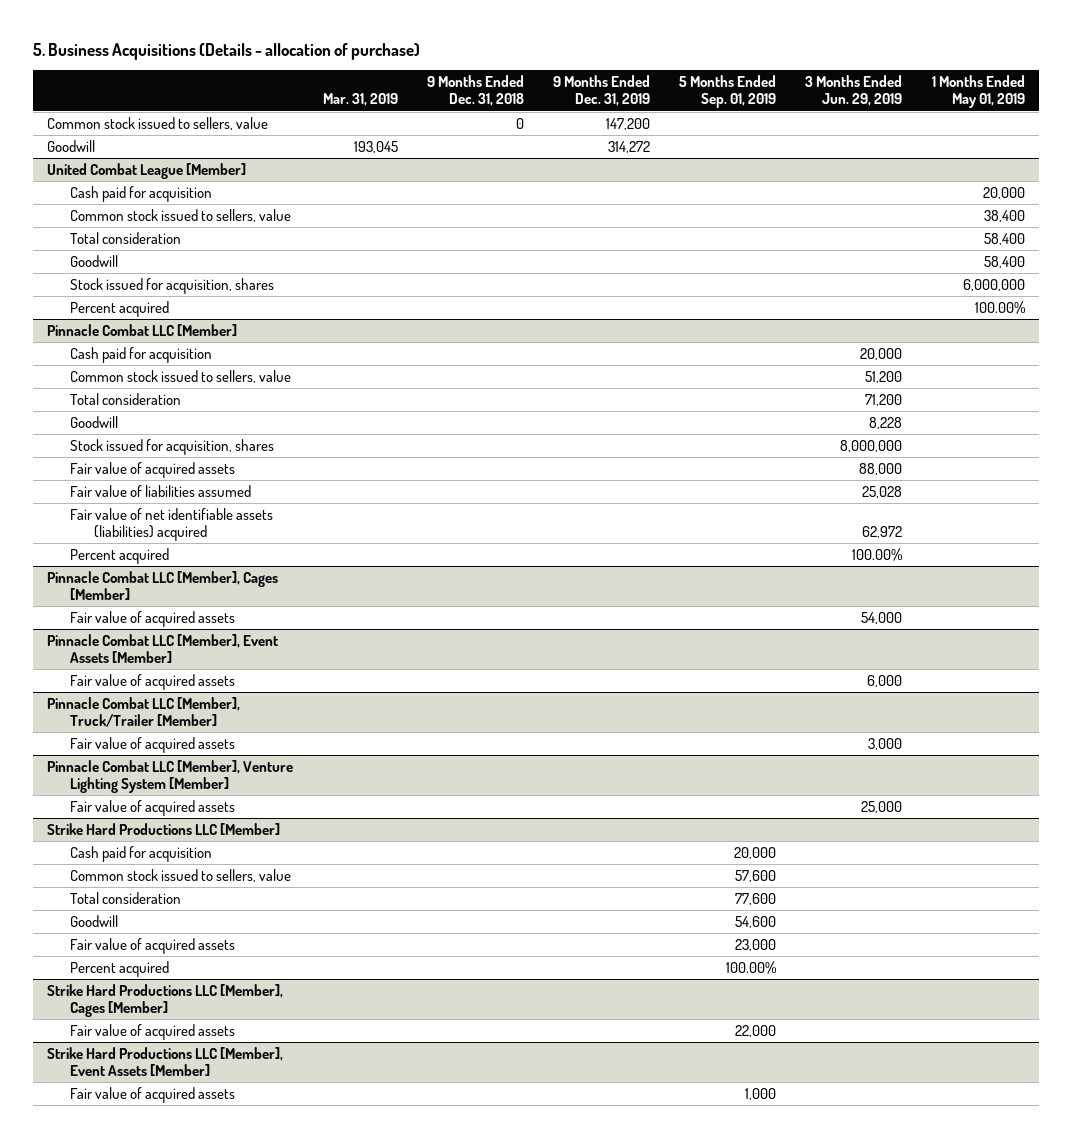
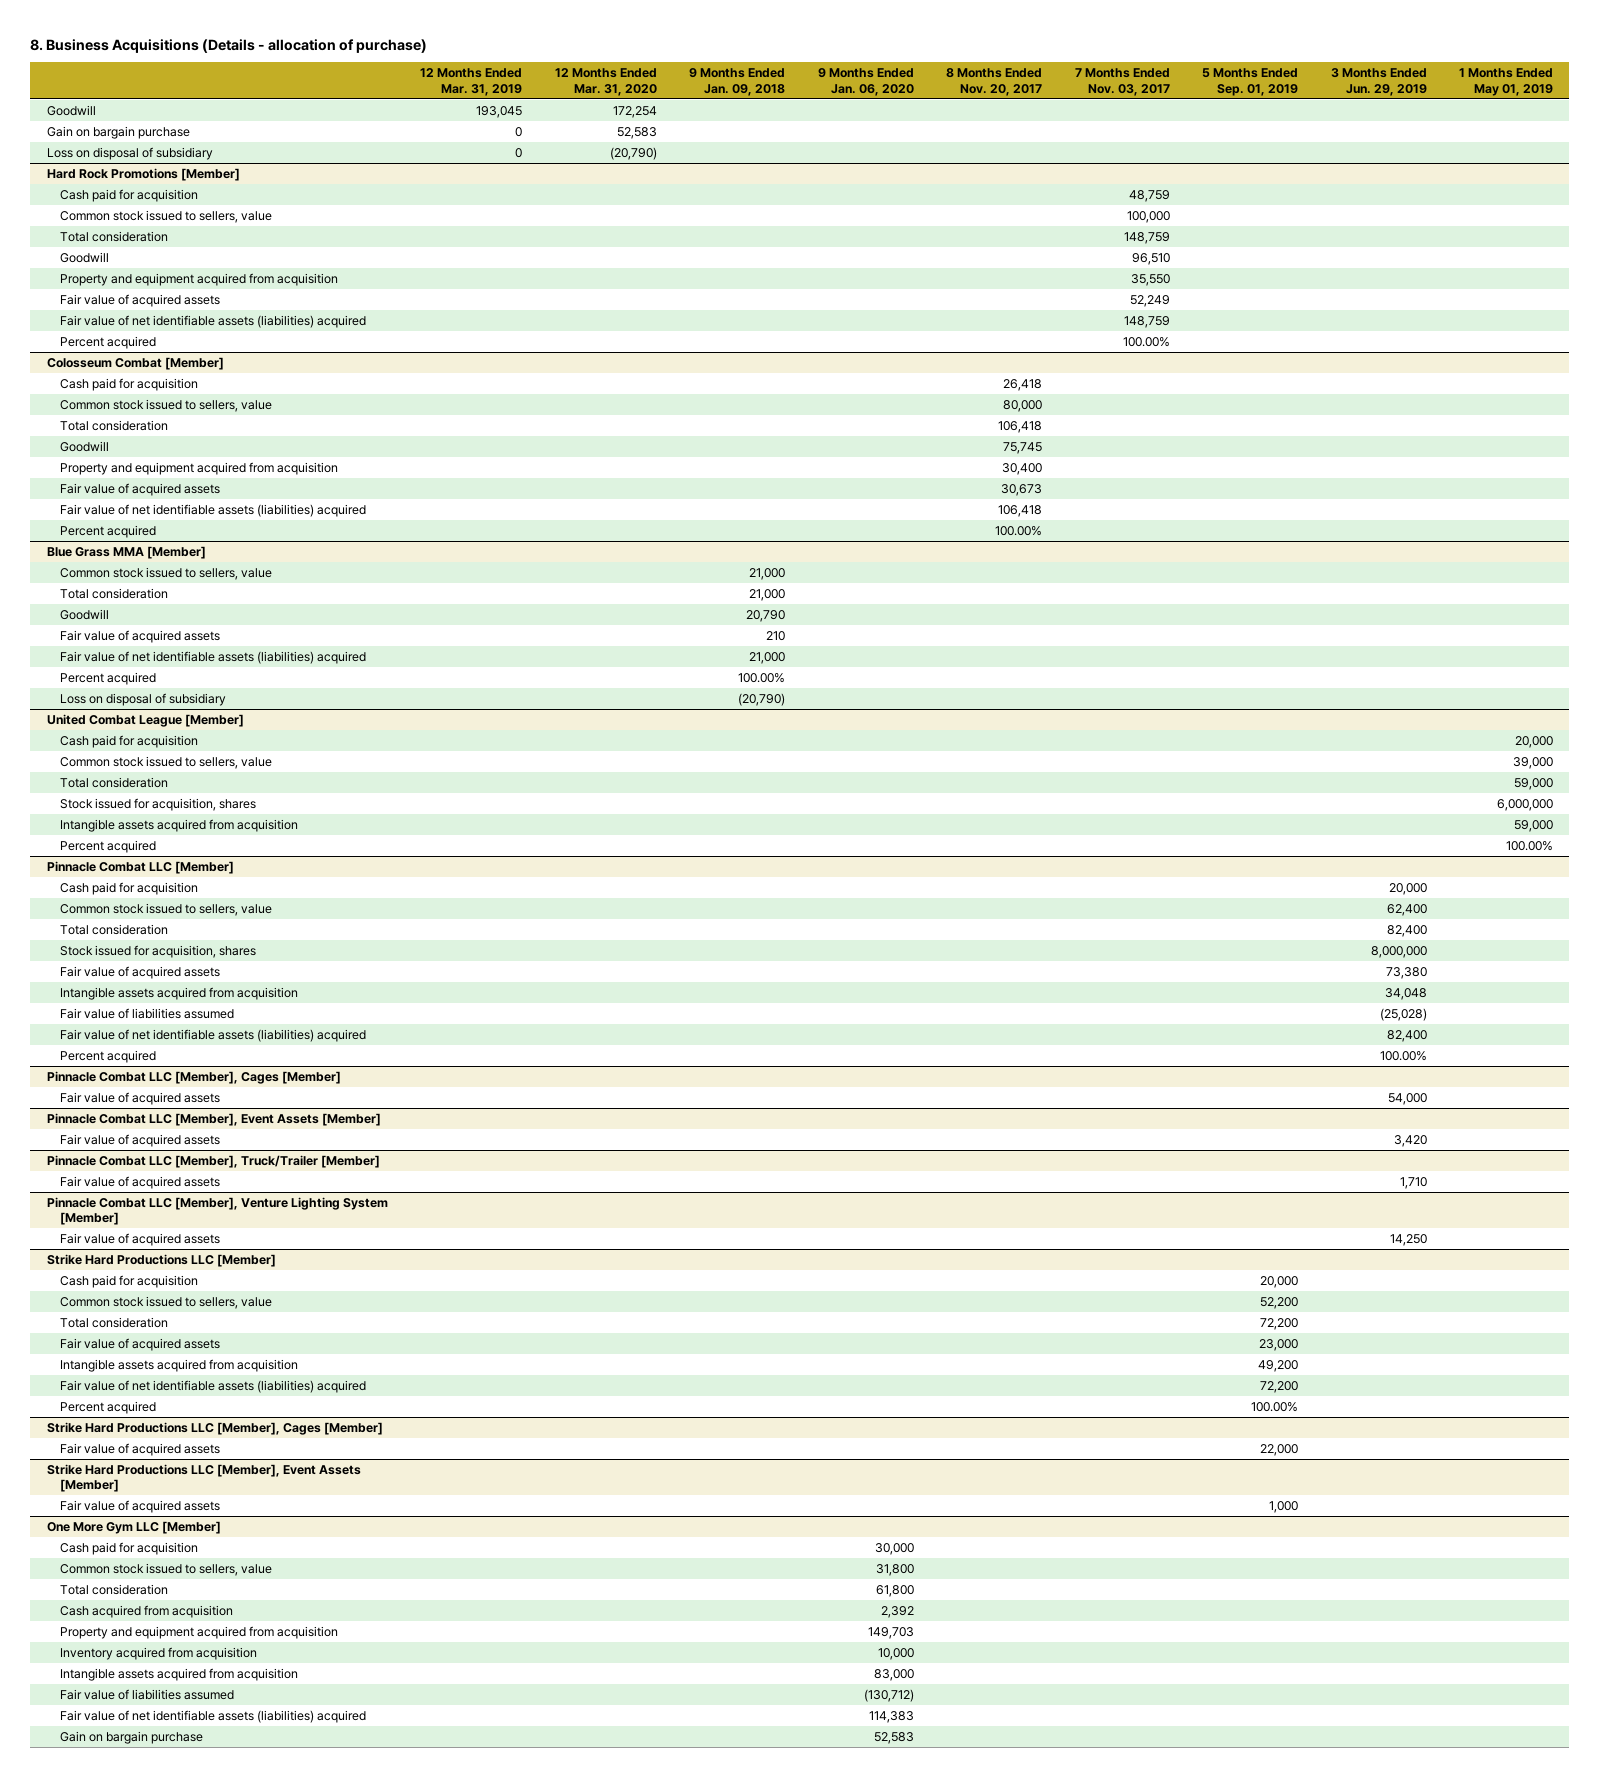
- 5. Business Acquisitions (Details - allocation of purchase)
+ 8. Business Acquisitions (Details - allocation of purchase)
- | Mar. 31, 2019 | 9 Months Ended Dec. 31, 2018 | 9 Months Ended Dec. 31, 2019 | 5 Months Ended Sep. 01, 2019 | 3 Months Ended Jun. 29, 2019 | 1 Months Ended May 01, 2019
+ | 12 Months Ended Mar. 31, 2019 | 12 Months Ended Mar. 31, 2020 | 9 Months Ended Jan. 09, 2018 | 9 Months Ended Jan. 06, 2020 | 8 Months Ended Nov. 20, 2017 | 7 Months Ended Nov. 03, 2017 | 5 Months Ended Sep. 01, 2019 | 3 Months Ended Jun. 29, 2019 | 1 Months Ended May 01, 2019
- Common stock issued to sellers, value | | 0 | 147,200 | | |
+ Gain on bargain purchase | 0 | 52,583 | | | | | | |
+ Loss on disposal of subsidiary | 0 | (20,790) | | | | | | |
+ Hard Rock Promotions [Member]
+ Cash paid for acquisition | | | | | | 48,759 | | |
+ Common stock issued to sellers, value | | | | | | 100,000 | | |
+ Total consideration | | | | | | 148,759 | | |
+ Goodwill | | | | | | 96,510 | | |
+ Property and equipment acquired from acquisition | | | | | | 35,550 | | |
+ Fair value of acquired assets | | | | | | 52,249 | | |
+ Fair value of net identifiable assets (liabilities) acquired | | | | | | 148,759 | | |
+ Percent acquired | | | | | | 100.00% | | |
+ Colosseum Combat [Member]
+ Cash paid for acquisition | | | | | 26,418 | | | |
+ Common stock issued to sellers, value | | | | | 80,000 | | | |
+ Total consideration | | | | | 106,418 | | | |
+ Goodwill | | | | | 75,745 | | | |
+ Property and equipment acquired from acquisition | | | | | 30,400 | | | |
+ Fair value of acquired assets | | | | | 30,673 | | | |
+ Fair value of net identifiable assets (liabilities) acquired | | | | | 106,418 | | | |
+ Percent acquired | | | | | 100.00% | | | |
+ Blue Grass MMA [Member]
+ Common stock issued to sellers, value | | | 21,000 | | | | | |
+ Total consideration | | | 21,000 | | | | | |
+ Goodwill | | | 20,790 | | | | | |
+ Fair value of acquired assets | | | 210 | | | | | |
+ Fair value of net identifiable assets (liabilities) acquired | | | 21,000 | | | | | |
+ Percent acquired | | | 100.00% | | | | | |
+ Loss on disposal of subsidiary | | | (20,790) | | | | | |
@ United Combat League [Member]
- Common stock issued to sellers, value | | | | | | 38,400
- Total consideration | | | | | | 58,400
- Goodwill | | | | | | 58,400
+ Common stock issued to sellers, value | | | | | | | | | 39,000
+ Total consideration | | | | | | | | | 59,000
+ Intangible assets acquired from acquisition | | | | | | | | | 59,000
@ Pinnacle Combat LLC [Member]
- Common stock issued to sellers, value | | | | | 51,200 |
- Total consideration | | | | | 71,200 |
- Goodwill | | | | | 8,228 |
+ Common stock issued to sellers, value | | | | | | | | 62,400 |
+ Total consideration | | | | | | | | 82,400 |
- Fair value of acquired assets | | | | | 88,000 |
- Fair value of liabilities assumed | | | | | 25,028 |
- Fair value of net identifiable assets (liabilities) acquired | | | | | 62,972 |
+ Fair value of acquired assets | | | | | | | | 73,380 |
+ Intangible assets acquired from acquisition | | | | | | | | 34,048 |
+ Fair value of liabilities assumed | | | | | | | | (25,028) |
+ Fair value of net identifiable assets (liabilities) acquired | | | | | | | | 82,400 |
@ Pinnacle Combat LLC [Member], Event Assets [Member]
- Fair value of acquired assets | | | | | 6,000 |
+ Fair value of acquired assets | | | | | | | | 3,420 |
@ Pinnacle Combat LLC [Member], Truck/Trailer [Member]
- Fair value of acquired assets | | | | | 3,000 |
+ Fair value of acquired assets | | | | | | | | 1,710 |
@ Pinnacle Combat LLC [Member], Venture Lighting System [Member]
- Fair value of acquired assets | | | | | 25,000 |
+ Fair value of acquired assets | | | | | | | | 14,250 |
@ Strike Hard Productions LLC [Member]
- Common stock issued to sellers, value | | | | 57,600 | |
- Total consideration | | | | 77,600 | |
- Goodwill | | | | 54,600 | |
+ Common stock issued to sellers, value | | | | | | | 52,200 | |
+ Total consideration | | | | | | | 72,200 | |
+ Intangible assets acquired from acquisition | | | | | | | 49,200 | |
+ Fair value of net identifiable assets (liabilities) acquired | | | | | | | 72,200 | |
+ One More Gym LLC [Member]
+ Cash paid for acquisition | | | | 30,000 | | | | |
+ Common stock issued to sellers, value | | | | 31,800 | | | | |
+ Total consideration | | | | 61,800 | | | | |
+ Cash acquired from acquisition | | | | 2,392 | | | | |
+ Property and equipment acquired from acquisition | | | | 149,703 | | | | |
+ Inventory acquired from acquisition | | | | 10,000 | | | | |
+ Intangible assets acquired from acquisition | | | | 83,000 | | | | |
+ Fair value of liabilities assumed | | | | (130,712) | | | | |
+ Fair value of net identifiable assets (liabilities) acquired | | | | 114,383 | | | | |
+ Gain on bargain purchase | | | | 52,583 | | | | |

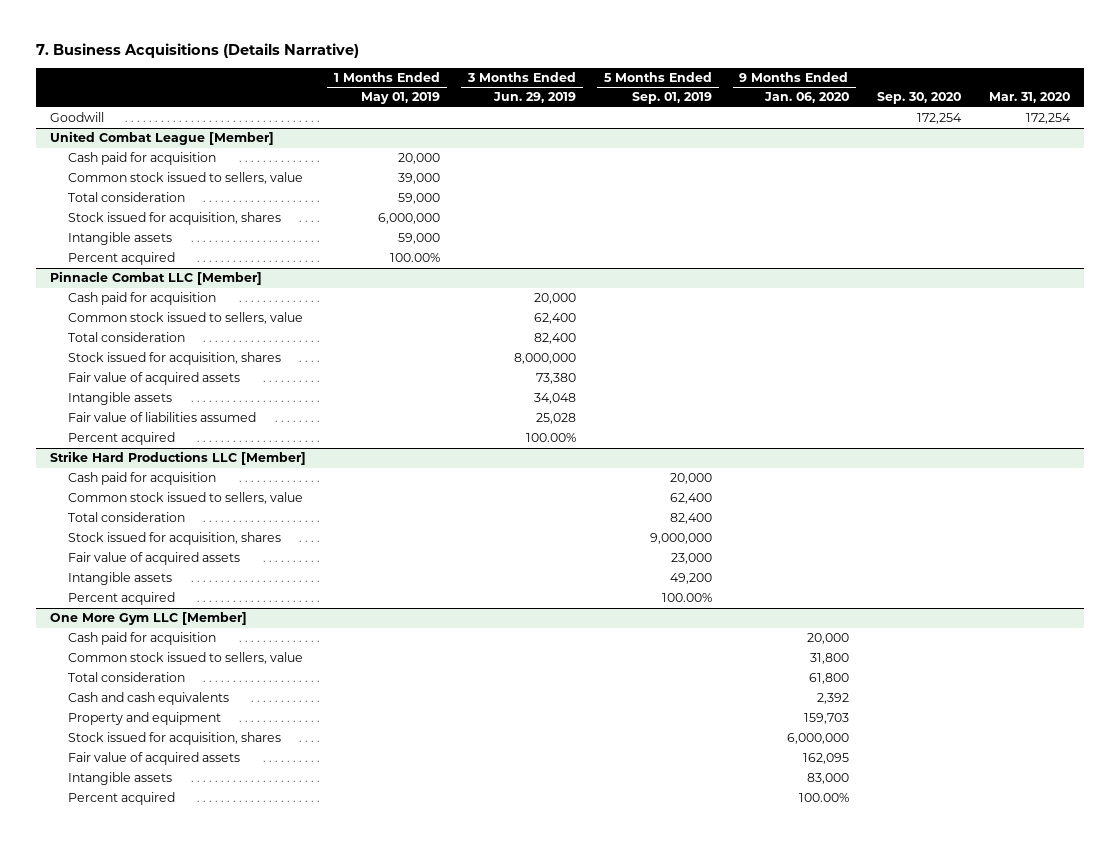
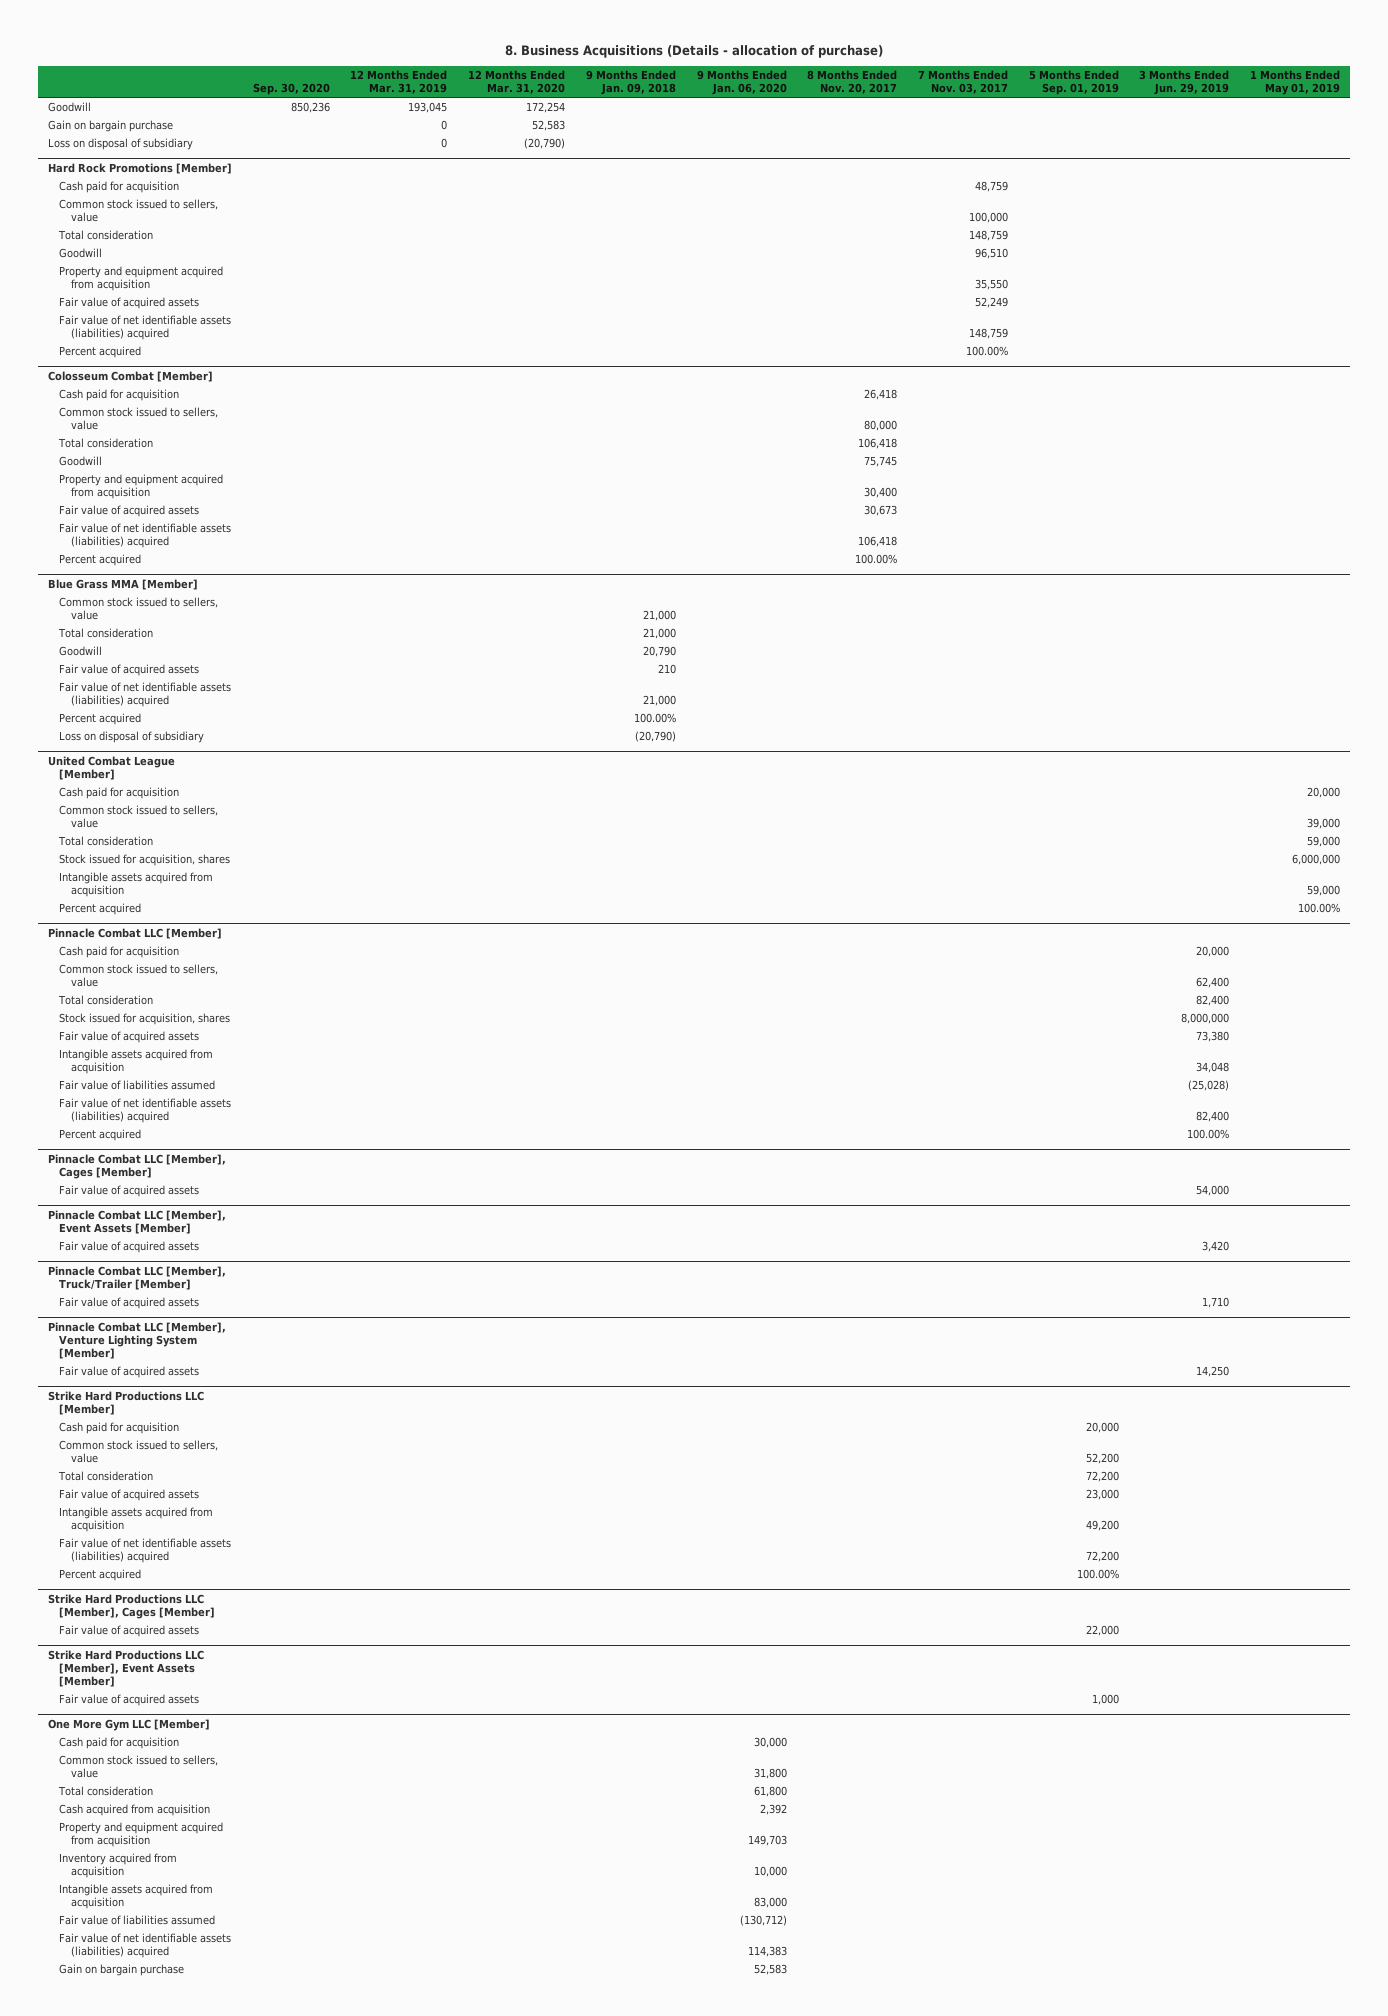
- 7. Business Acquisitions (Details Narrative)
+ 8. Business Acquisitions (Details - allocation of purchase)
- | 1 Months Ended May 01, 2019 | 3 Months Ended Jun. 29, 2019 | 5 Months Ended Sep. 01, 2019 | 9 Months Ended Jan. 06, 2020 | Sep. 30, 2020 | Mar. 31, 2020
+ | Sep. 30, 2020 | 12 Months Ended Mar. 31, 2019 | 12 Months Ended Mar. 31, 2020 | 9 Months Ended Jan. 09, 2018 | 9 Months Ended Jan. 06, 2020 | 8 Months Ended Nov. 20, 2017 | 7 Months Ended Nov. 03, 2017 | 5 Months Ended Sep. 01, 2019 | 3 Months Ended Jun. 29, 2019 | 1 Months Ended May 01, 2019
- Goodwill | | | | | 172,254 | 172,254
+ Goodwill | 850,236 | 193,045 | 172,254 | | | | | | |
+ Gain on bargain purchase | | 0 | 52,583 | | | | | | |
+ Loss on disposal of subsidiary | | 0 | (20,790) | | | | | | |
+ Hard Rock Promotions [Member]
+ Cash paid for acquisition | | | | | | | 48,759 | | |
+ Common stock issued to sellers, value | | | | | | | 100,000 | | |
+ Total consideration | | | | | | | 148,759 | | |
+ Goodwill | | | | | | | 96,510 | | |
+ Property and equipment acquired from acquisition | | | | | | | 35,550 | | |
+ Fair value of acquired assets | | | | | | | 52,249 | | |
+ Fair value of net identifiable assets (liabilities) acquired | | | | | | | 148,759 | | |
+ Percent acquired | | | | | | | 100.00% | | |
+ Colosseum Combat [Member]
+ Cash paid for acquisition | | | | | | 26,418 | | | |
+ Common stock issued to sellers, value | | | | | | 80,000 | | | |
+ Total consideration | | | | | | 106,418 | | | |
+ Goodwill | | | | | | 75,745 | | | |
+ Property and equipment acquired from acquisition | | | | | | 30,400 | | | |
+ Fair value of acquired assets | | | | | | 30,673 | | | |
+ Fair value of net identifiable assets (liabilities) acquired | | | | | | 106,418 | | | |
+ Percent acquired | | | | | | 100.00% | | | |
+ Blue Grass MMA [Member]
+ Common stock issued to sellers, value | | | | 21,000 | | | | | |
+ Total consideration | | | | 21,000 | | | | | |
+ Goodwill | | | | 20,790 | | | | | |
+ Fair value of acquired assets | | | | 210 | | | | | |
+ Fair value of net identifiable assets (liabilities) acquired | | | | 21,000 | | | | | |
+ Percent acquired | | | | 100.00% | | | | | |
+ Loss on disposal of subsidiary | | | | (20,790) | | | | | |
@ United Combat League [Member]
- Intangible assets | 59,000 | | | | |
+ Intangible assets acquired from acquisition | | | | | | | | | | 59,000
@ Pinnacle Combat LLC [Member]
- Intangible assets | | 34,048 | | | |
- Fair value of liabilities assumed | | 25,028 | | | |
+ Intangible assets acquired from acquisition | | | | | | | | | 34,048 |
+ Fair value of liabilities assumed | | | | | | | | | (25,028) |
+ Fair value of net identifiable assets (liabilities) acquired | | | | | | | | | 82,400 |
+ Pinnacle Combat LLC [Member], Cages [Member]
+ Fair value of acquired assets | | | | | | | | | 54,000 |
+ Pinnacle Combat LLC [Member], Event Assets [Member]
+ Fair value of acquired assets | | | | | | | | | 3,420 |
+ Pinnacle Combat LLC [Member], Truck/Trailer [Member]
+ Fair value of acquired assets | | | | | | | | | 1,710 |
+ Pinnacle Combat LLC [Member], Venture Lighting System [Member]
+ Fair value of acquired assets | | | | | | | | | 14,250 |
@ Strike Hard Productions LLC [Member]
- Common stock issued to sellers, value | | | 62,400 | | |
- Total consideration | | | 82,400 | | |
- Stock issued for acquisition, shares | | | 9,000,000 | | |
+ Common stock issued to sellers, value | | | | | | | | 52,200 | |
+ Total consideration | | | | | | | | 72,200 | |
- Intangible assets | | | 49,200 | | |
+ Intangible assets acquired from acquisition | | | | | | | | 49,200 | |
+ Fair value of net identifiable assets (liabilities) acquired | | | | | | | | 72,200 | |
+ Strike Hard Productions LLC [Member], Cages [Member]
+ Fair value of acquired assets | | | | | | | | 22,000 | |
+ Strike Hard Productions LLC [Member], Event Assets [Member]
+ Fair value of acquired assets | | | | | | | | 1,000 | |
@ One More Gym LLC [Member]
- Cash paid for acquisition | | | | 20,000 | |
+ Cash paid for acquisition | | | | | 30,000 | | | | |
- Cash and cash equivalents | | | | 2,392 | |
- Property and equipment | | | | 159,703 | |
- Stock issued for acquisition, shares | | | | 6,000,000 | |
- Fair value of acquired assets | | | | 162,095 | |
- Intangible assets | | | | 83,000 | |
- Percent acquired | | | | 100.00% | |
+ Cash acquired from acquisition | | | | | 2,392 | | | | |
+ Property and equipment acquired from acquisition | | | | | 149,703 | | | | |
+ Inventory acquired from acquisition | | | | | 10,000 | | | | |
+ Intangible assets acquired from acquisition | | | | | 83,000 | | | | |
+ Fair value of liabilities assumed | | | | | (130,712) | | | | |
+ Fair value of net identifiable assets (liabilities) acquired | | | | | 114,383 | | | | |
+ Gain on bargain purchase | | | | | 52,583 | | | | |

